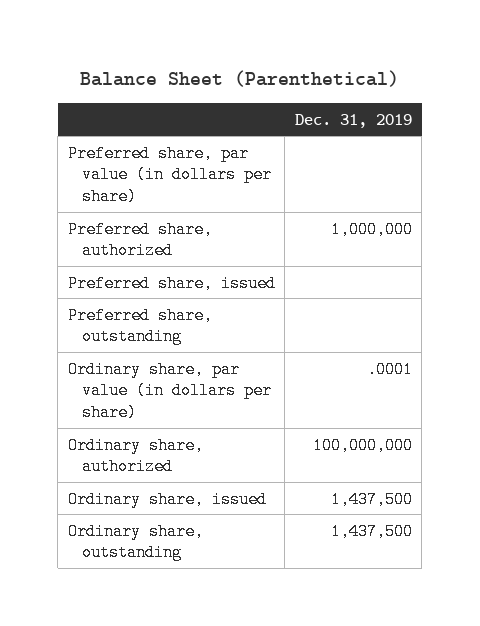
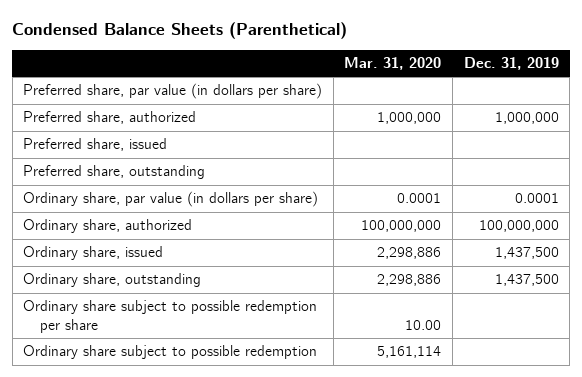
- Balance Sheet (Parenthetical)
+ Condensed Balance Sheets (Parenthetical)
- | Dec. 31, 2019
+ | Mar. 31, 2020 | Dec. 31, 2019
- Ordinary share, par value (in dollars per share) | .0001
+ Ordinary share, par value (in dollars per share) | 0.0001 | 0.0001
+ Ordinary share subject to possible redemption per share | 10.00 |
+ Ordinary share subject to possible redemption | 5,161,114 |

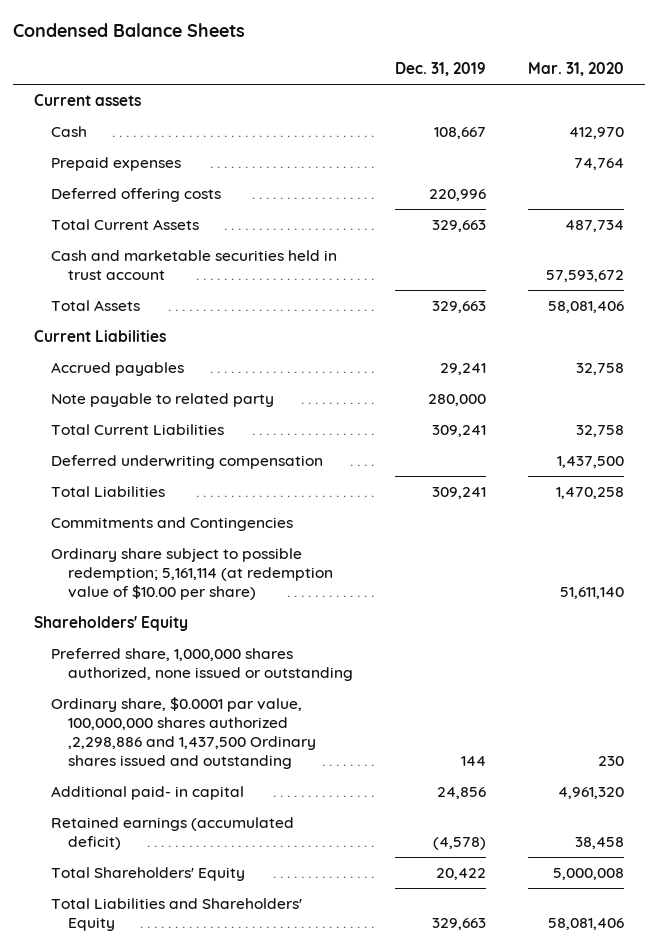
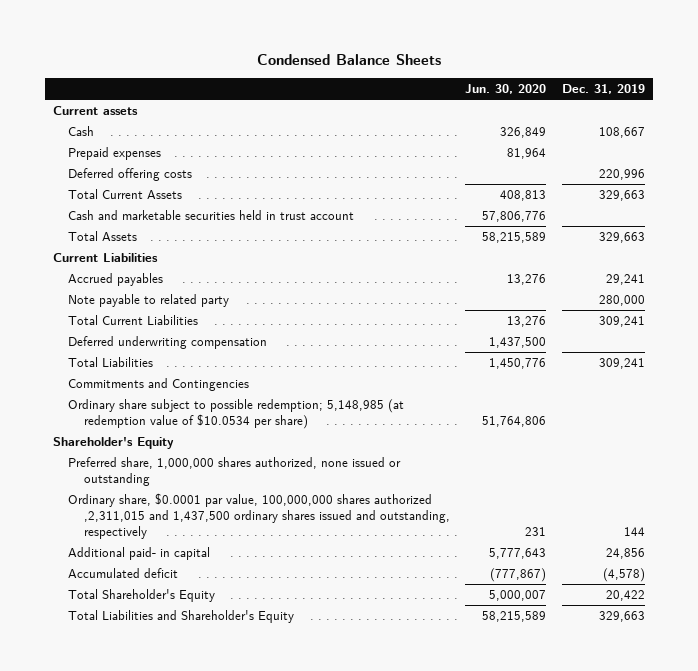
- | Dec. 31, 2019 | Mar. 31, 2020
+ | Jun. 30, 2020 | Dec. 31, 2019
- Ordinary share subject to possible redemption; 5,161,114 (at redemption value of $10.00 per share) | | 51,611,140
- Shareholders' Equity
+ Ordinary share subject to possible redemption; 5,148,985 (at redemption value of $10.0534 per share) | 51,764,806 |
+ Shareholder's Equity
- Ordinary share, $0.0001 par value, 100,000,000 shares authorized ,2,298,886 and 1,437,500 Ordinary shares issued and outstanding | 144 | 230
+ Ordinary share, $0.0001 par value, 100,000,000 shares authorized ,2,311,015 and 1,437,500 ordinary shares issued and outstanding, respectively | 231 | 144
- Retained earnings (accumulated deficit) | (4,578) | 38,458
- Total Shareholders' Equity | 20,422 | 5,000,008
- Total Liabilities and Shareholders' Equity | 329,663 | 58,081,406
+ Accumulated deficit | (777,867) | (4,578)
+ Total Shareholder's Equity | 5,000,007 | 20,422
+ Total Liabilities and Shareholder's Equity | 58,215,589 | 329,663

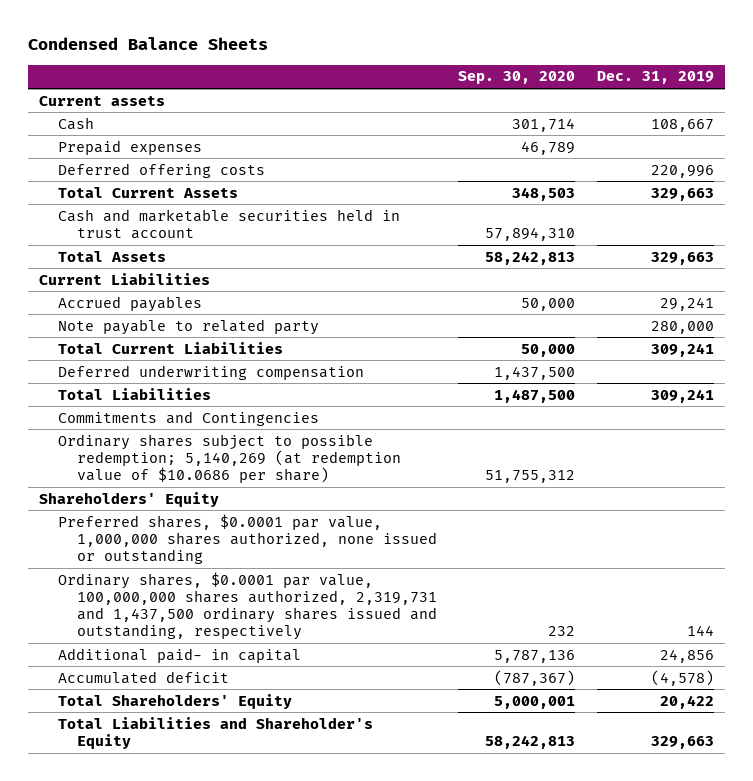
- | Jun. 30, 2020 | Dec. 31, 2019
+ | Sep. 30, 2020 | Dec. 31, 2019
- Ordinary share subject to possible redemption; 5,148,985 (at redemption value of $10.0534 per share) | 51,764,806 |
- Shareholder's Equity
- Preferred share, 1,000,000 shares authorized, none issued or outstanding
- Ordinary share, $0.0001 par value, 100,000,000 shares authorized ,2,311,015 and 1,437,500 ordinary shares issued and outstanding, respectively | 231 | 144
+ Ordinary shares subject to possible redemption; 5,140,269 (at redemption value of $10.0686 per share) | 51,755,312 |
+ Shareholders' Equity
+ Preferred shares, $0.0001 par value, 1,000,000 shares authorized, none issued or outstanding
+ Ordinary shares, $0.0001 par value, 100,000,000 shares authorized, 2,319,731 and 1,437,500 ordinary shares issued and outstanding, respectively | 232 | 144
- Total Shareholder's Equity | 5,000,007 | 20,422
+ Total Shareholders' Equity | 5,000,001 | 20,422

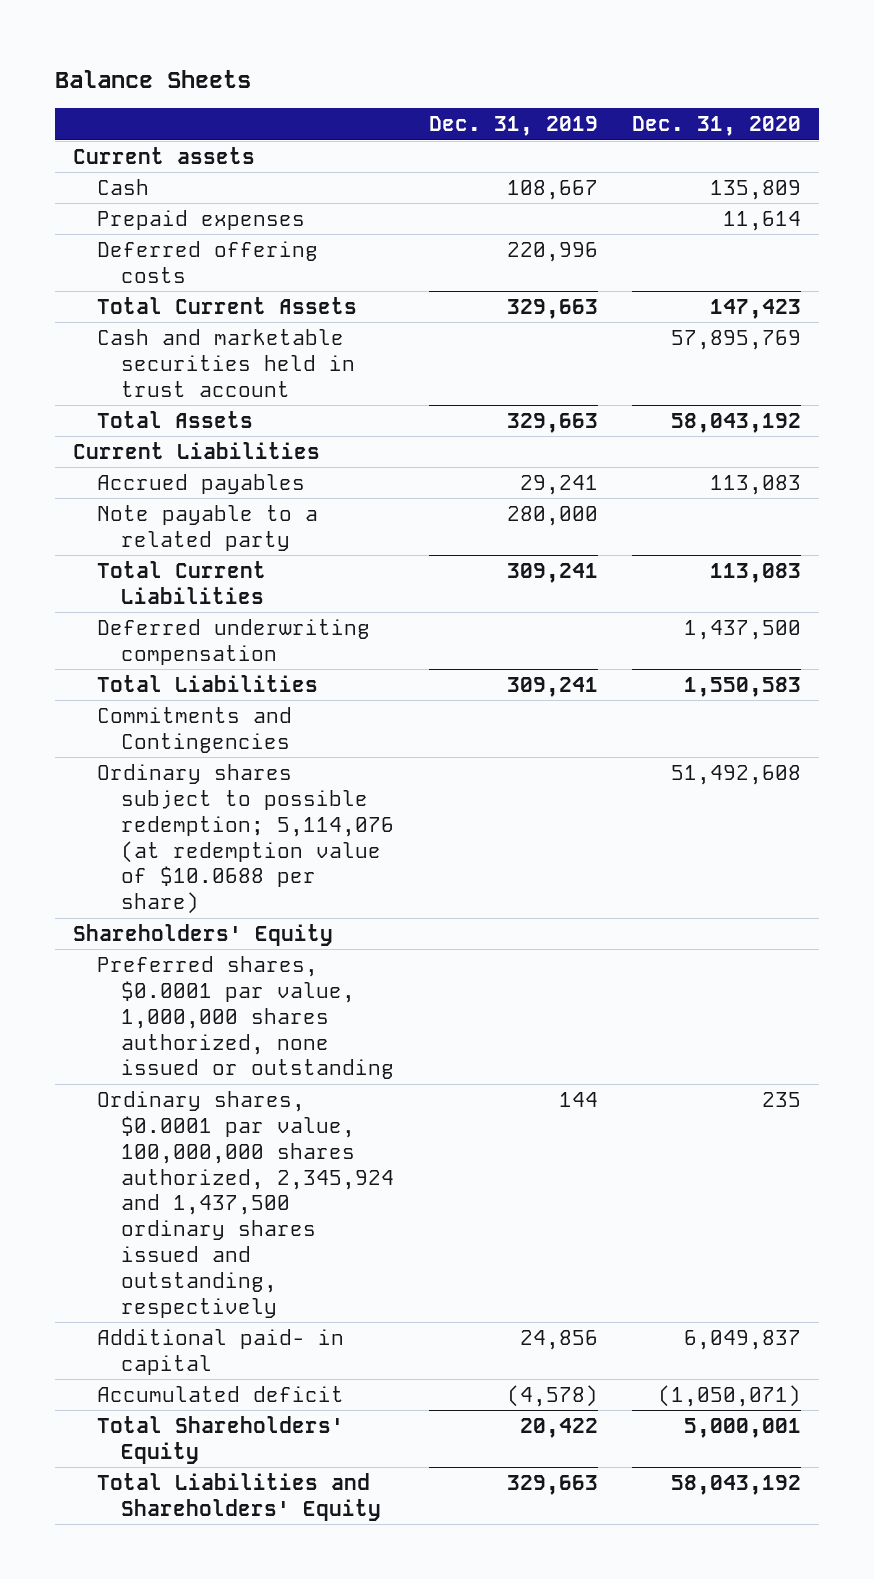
- Condensed Balance Sheets
+ Balance Sheets
- | Sep. 30, 2020 | Dec. 31, 2019
+ | Dec. 31, 2019 | Dec. 31, 2020
- Note payable to related party | | 280,000
+ Note payable to a related party | 280,000 |
- Ordinary shares subject to possible redemption; 5,140,269 (at redemption value of $10.0686 per share) | 51,755,312 |
+ Ordinary shares subject to possible redemption; 5,114,076 (at redemption value of $10.0688 per share) | | 51,492,608
- Ordinary shares, $0.0001 par value, 100,000,000 shares authorized, 2,319,731 and 1,437,500 ordinary shares issued and outstanding, respectively | 232 | 144
+ Ordinary shares, $0.0001 par value, 100,000,000 shares authorized, 2,345,924 and 1,437,500 ordinary shares issued and outstanding, respectively | 144 | 235
- Total Liabilities and Shareholder's Equity | 58,242,813 | 329,663
+ Total Liabilities and Shareholders' Equity | 329,663 | 58,043,192

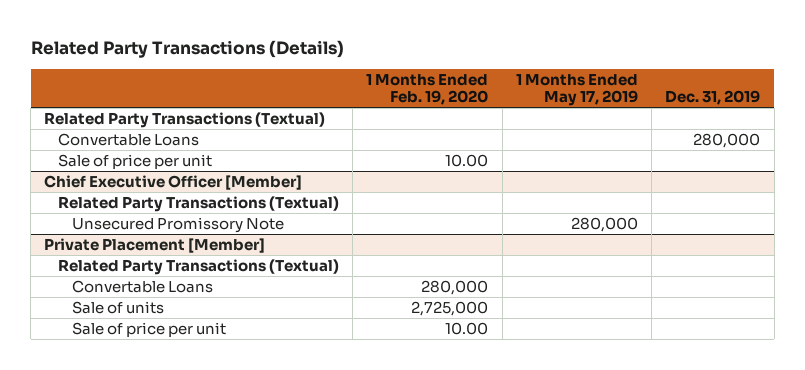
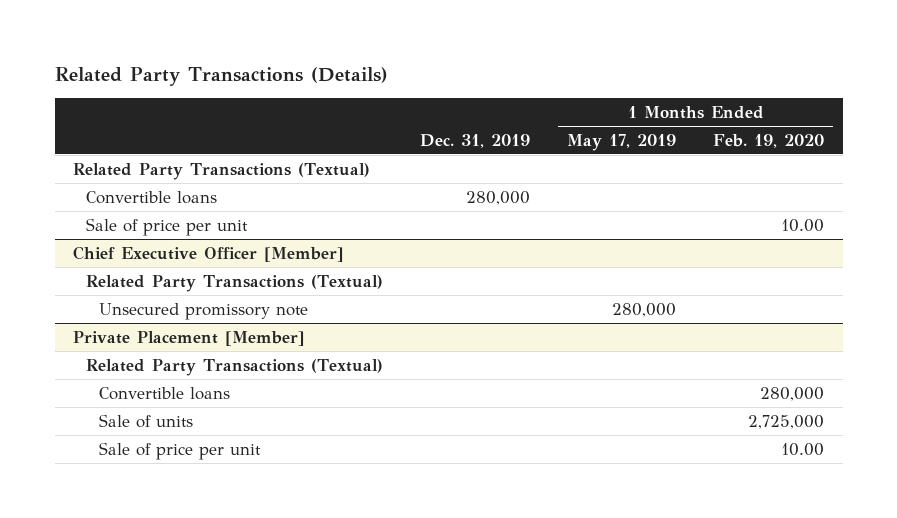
- | 1 Months Ended Feb. 19, 2020 | 1 Months Ended May 17, 2019 | Dec. 31, 2019
+ | Dec. 31, 2019 | 1 Months Ended May 17, 2019 | 1 Months Ended Feb. 19, 2020
- Convertable Loans | | | 280,000
+ Convertible loans | 280,000 | |
@ Chief Executive Officer [Member]
- Unsecured Promissory Note | | 280,000 |
+ Unsecured promissory note | | 280,000 |
@ Private Placement [Member]
- Convertable Loans | 280,000 | |
+ Convertible loans | | | 280,000

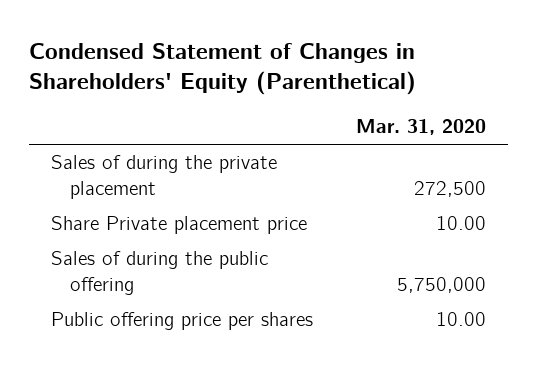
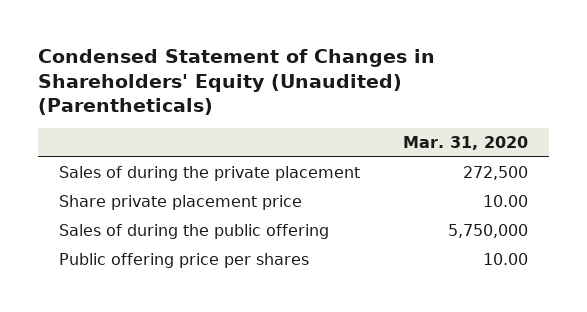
- Condensed Statement of Changes in Shareholders' Equity (Parenthetical)
+ Condensed Statement of Changes in Shareholders' Equity (Unaudited) (Parentheticals)
- Share Private placement price | 10.00
+ Share private placement price | 10.00

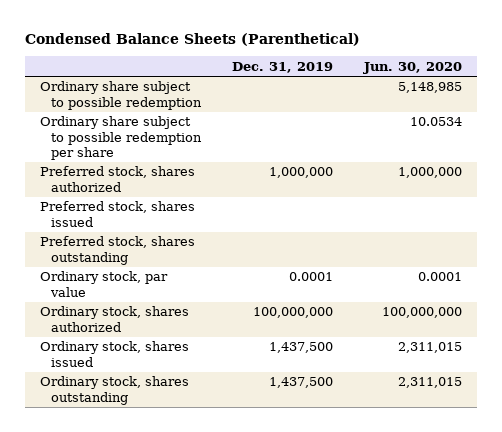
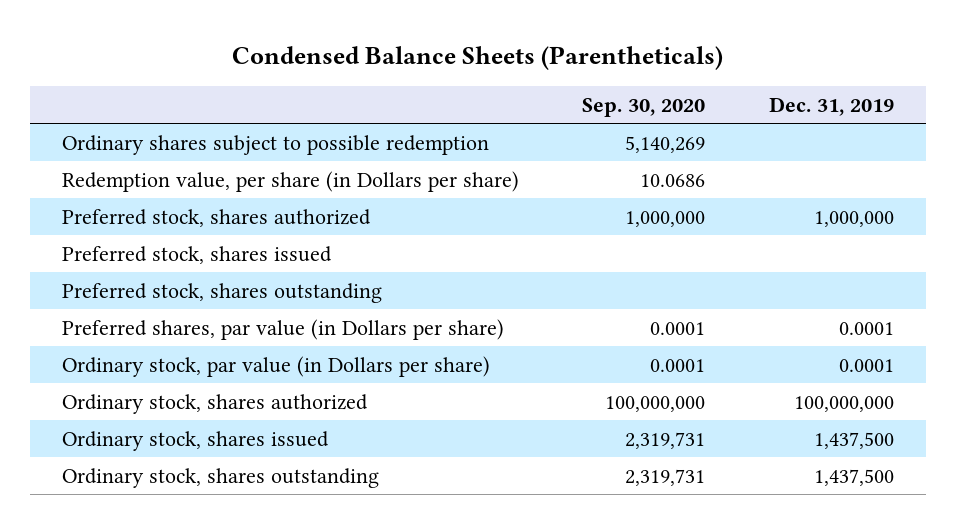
- Condensed Balance Sheets (Parenthetical)
+ Condensed Balance Sheets (Parentheticals)
- | Dec. 31, 2019 | Jun. 30, 2020
+ | Sep. 30, 2020 | Dec. 31, 2019
- Ordinary share subject to possible redemption | | 5,148,985
- Ordinary share subject to possible redemption per share | | 10.0534
+ Ordinary shares subject to possible redemption | 5,140,269 |
+ Redemption value, per share (in Dollars per share) | 10.0686 |
- Ordinary stock, par value | 0.0001 | 0.0001
+ Preferred shares, par value (in Dollars per share) | 0.0001 | 0.0001
+ Ordinary stock, par value (in Dollars per share) | 0.0001 | 0.0001

